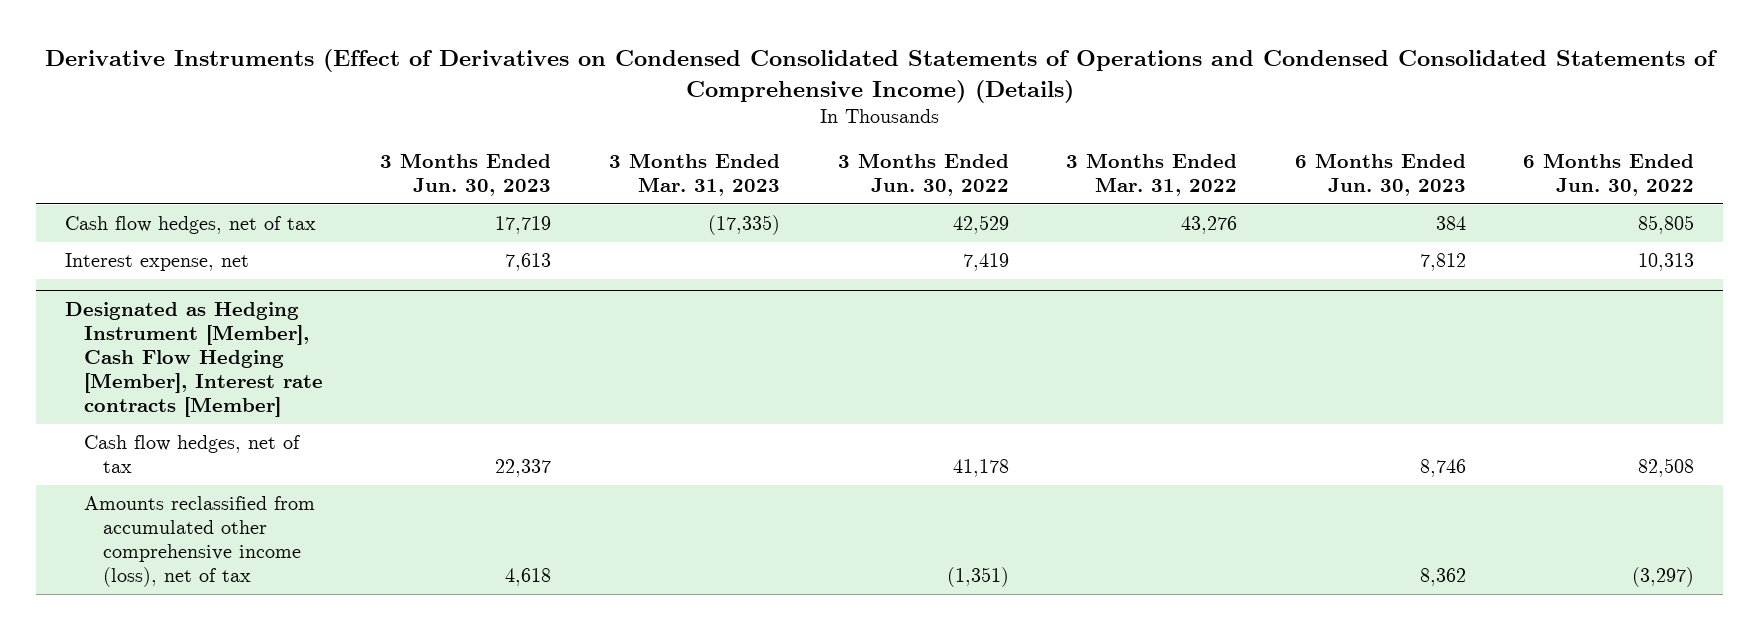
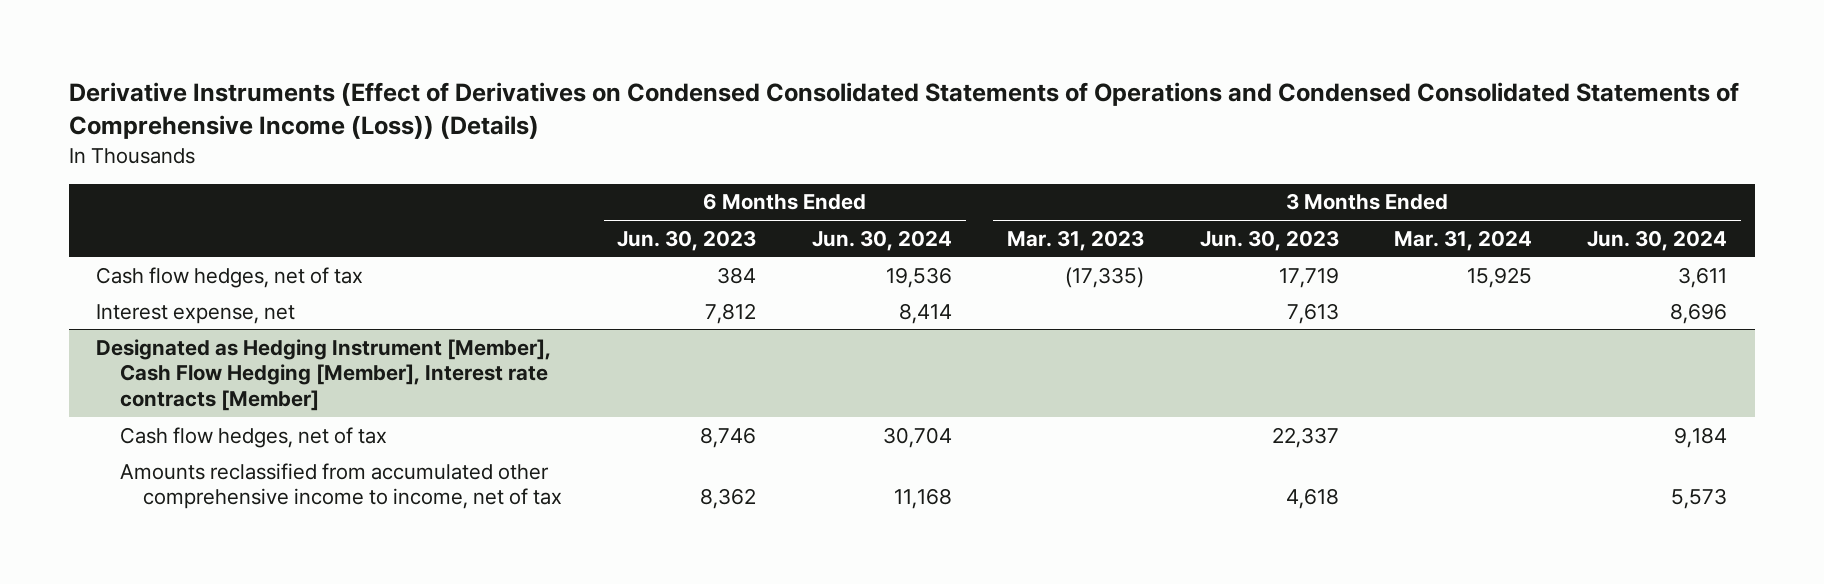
- Derivative Instruments (Effect of Derivatives on Condensed Consolidated Statements of Operations and Condensed Consolidated Statements of Comprehensive Income) (Details)
+ Derivative Instruments (Effect of Derivatives on Condensed Consolidated Statements of Operations and Condensed Consolidated Statements of Comprehensive Income (Loss)) (Details)
- | 3 Months Ended Jun. 30, 2023 | 3 Months Ended Mar. 31, 2023 | 3 Months Ended Jun. 30, 2022 | 3 Months Ended Mar. 31, 2022 | 6 Months Ended Jun. 30, 2023 | 6 Months Ended Jun. 30, 2022
+ | 6 Months Ended Jun. 30, 2023 | 6 Months Ended Jun. 30, 2024 | 3 Months Ended Mar. 31, 2023 | 3 Months Ended Jun. 30, 2023 | 3 Months Ended Mar. 31, 2024 | 3 Months Ended Jun. 30, 2024
@ Designated as Hedging Instrument [Member], Cash Flow Hedging [Member], Interest rate contracts [Member]
- Amounts reclassified from accumulated other comprehensive income (loss), net of tax | 4,618 | | (1,351) | | 8,362 | (3,297)
+ Amounts reclassified from accumulated other comprehensive income to income, net of tax | 8,362 | 11,168 | | 4,618 | | 5,573

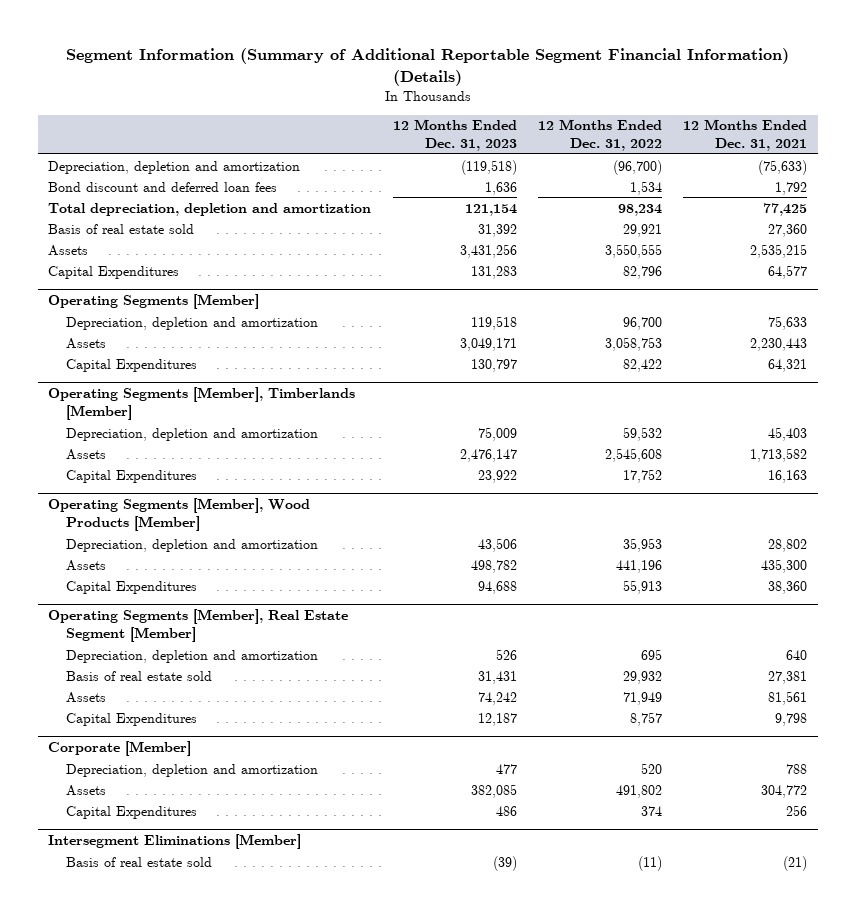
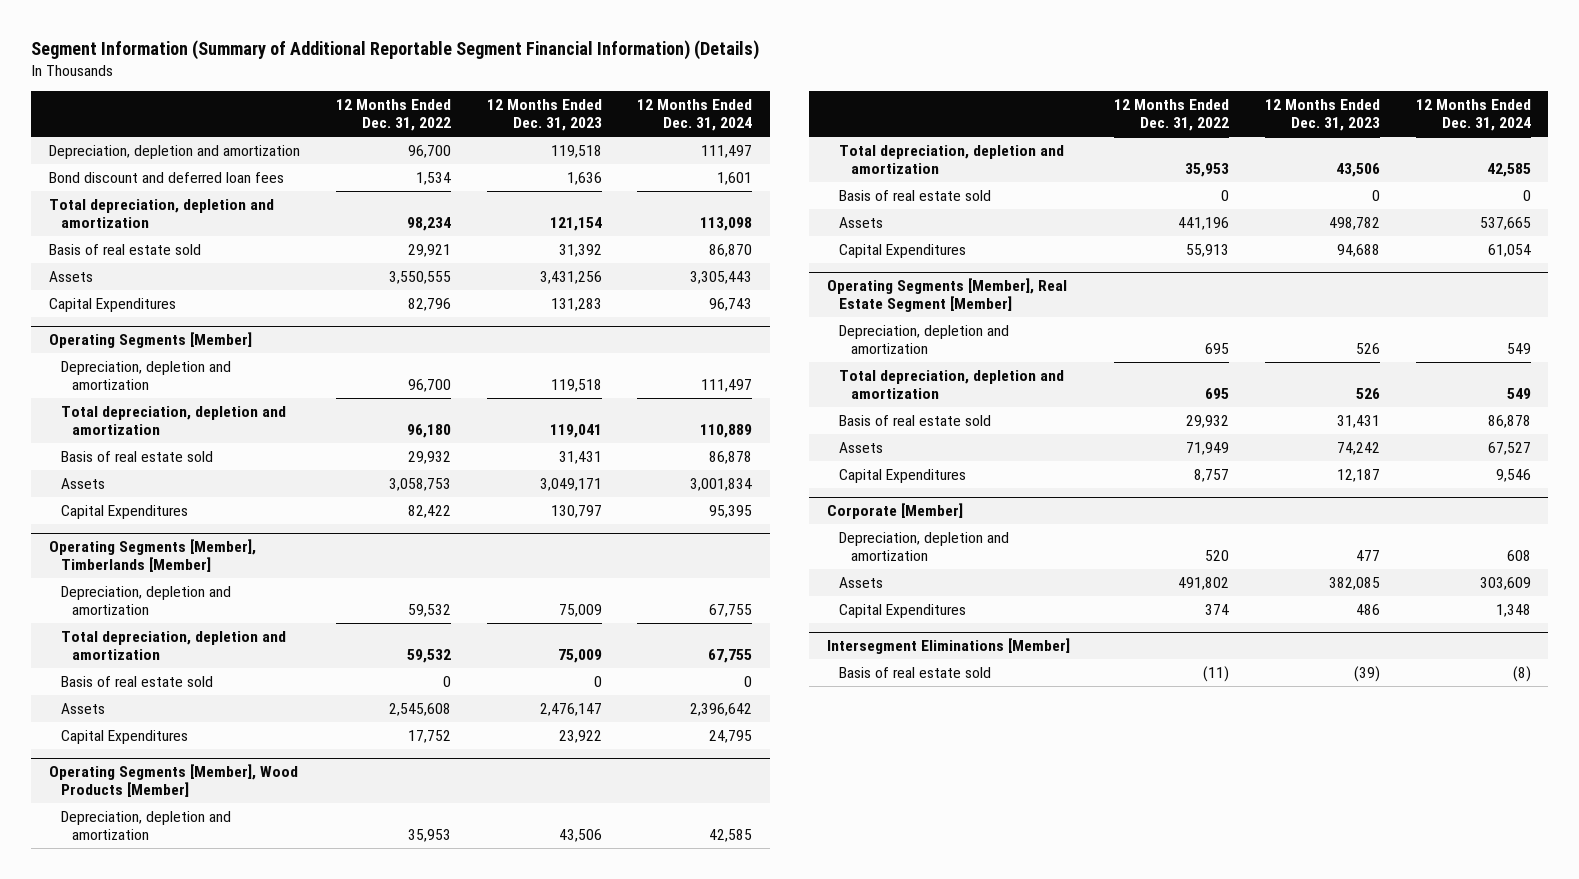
- | 12 Months Ended Dec. 31, 2023 | 12 Months Ended Dec. 31, 2022 | 12 Months Ended Dec. 31, 2021
+ | 12 Months Ended Dec. 31, 2022 | 12 Months Ended Dec. 31, 2023 | 12 Months Ended Dec. 31, 2024
- Depreciation, depletion and amortization | (119,518) | (96,700) | (75,633)
+ Depreciation, depletion and amortization | 96,700 | 119,518 | 111,497
@ Operating Segments [Member]
+ Total depreciation, depletion and amortization | 96,180 | 119,041 | 110,889
+ Basis of real estate sold | 29,932 | 31,431 | 86,878
@ Operating Segments [Member], Timberlands [Member]
+ Total depreciation, depletion and amortization | 59,532 | 75,009 | 67,755
+ Basis of real estate sold | 0 | 0 | 0
@ Operating Segments [Member], Wood Products [Member]
+ Total depreciation, depletion and amortization | 35,953 | 43,506 | 42,585
+ Basis of real estate sold | 0 | 0 | 0
@ Operating Segments [Member], Real Estate Segment [Member]
+ Total depreciation, depletion and amortization | 695 | 526 | 549

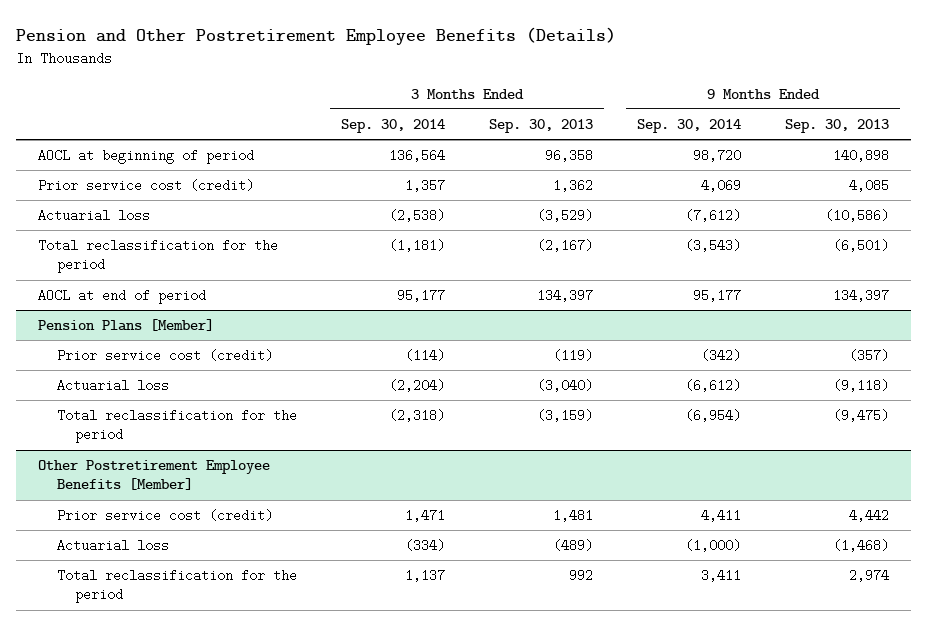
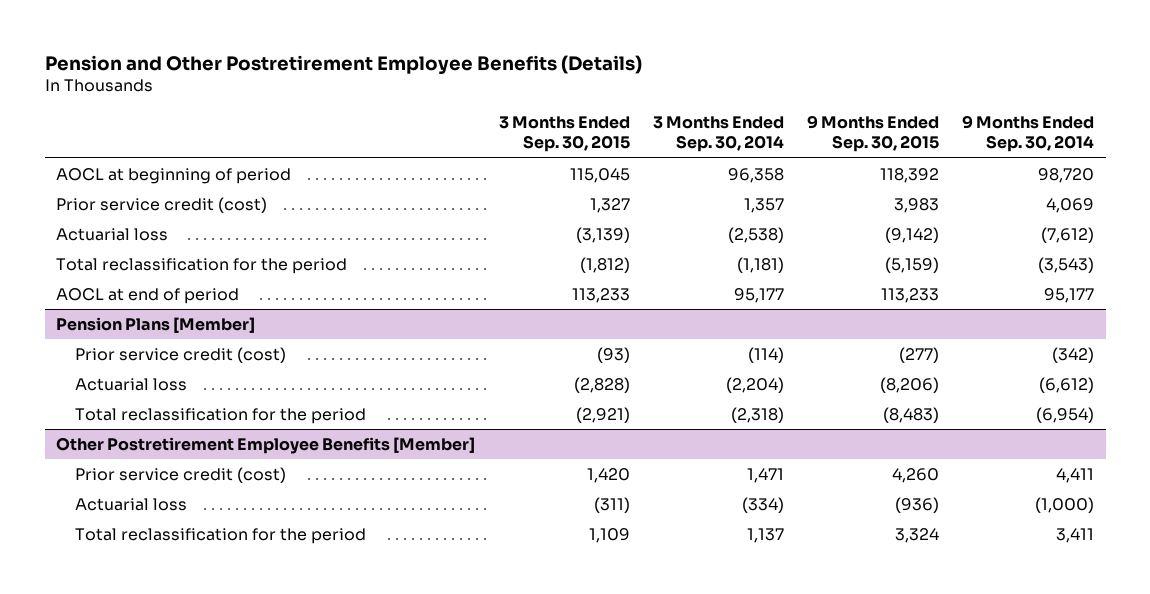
- | 3 Months Ended Sep. 30, 2014 | 3 Months Ended Sep. 30, 2013 | 9 Months Ended Sep. 30, 2014 | 9 Months Ended Sep. 30, 2013
+ | 3 Months Ended Sep. 30, 2015 | 3 Months Ended Sep. 30, 2014 | 9 Months Ended Sep. 30, 2015 | 9 Months Ended Sep. 30, 2014
- AOCL at beginning of period | 136,564 | 96,358 | 98,720 | 140,898
- Prior service cost (credit) | 1,357 | 1,362 | 4,069 | 4,085
+ AOCL at beginning of period | 115,045 | 96,358 | 118,392 | 98,720
+ Prior service credit (cost) | 1,327 | 1,357 | 3,983 | 4,069
@ Pension Plans [Member]
- Prior service cost (credit) | (114) | (119) | (342) | (357)
+ Prior service credit (cost) | (93) | (114) | (277) | (342)
@ Other Postretirement Employee Benefits [Member]
- Prior service cost (credit) | 1,471 | 1,481 | 4,411 | 4,442
+ Prior service credit (cost) | 1,420 | 1,471 | 4,260 | 4,411

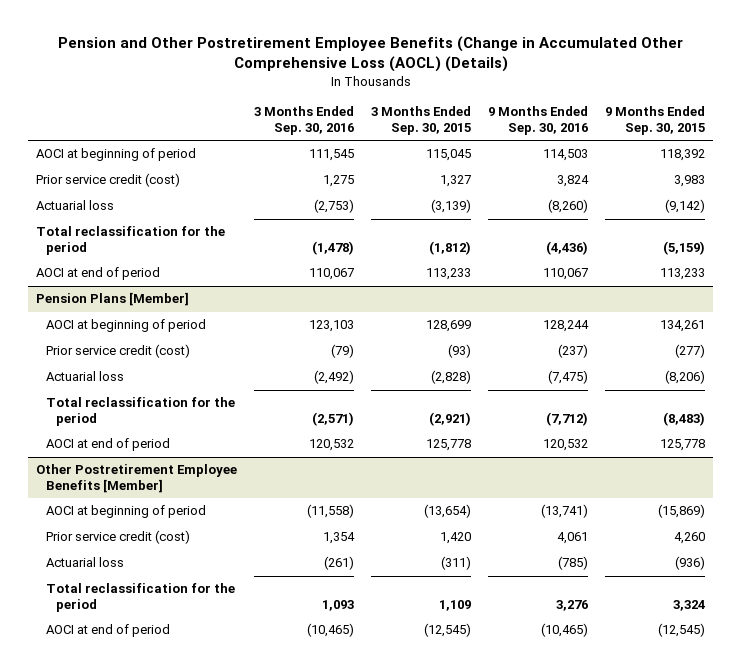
- Pension and Other Postretirement Employee Benefits (Details)
+ Pension and Other Postretirement Employee Benefits (Change in Accumulated Other Comprehensive Loss (AOCL) (Details)
- | 3 Months Ended Sep. 30, 2015 | 3 Months Ended Sep. 30, 2014 | 9 Months Ended Sep. 30, 2015 | 9 Months Ended Sep. 30, 2014
+ | 3 Months Ended Sep. 30, 2016 | 3 Months Ended Sep. 30, 2015 | 9 Months Ended Sep. 30, 2016 | 9 Months Ended Sep. 30, 2015
- AOCL at beginning of period | 115,045 | 96,358 | 118,392 | 98,720
+ AOCI at beginning of period | 111,545 | 115,045 | 114,503 | 118,392
- AOCL at end of period | 113,233 | 95,177 | 113,233 | 95,177
+ AOCI at end of period | 110,067 | 113,233 | 110,067 | 113,233
@ Pension Plans [Member]
+ AOCI at beginning of period | 123,103 | 128,699 | 128,244 | 134,261
+ AOCI at end of period | 120,532 | 125,778 | 120,532 | 125,778
@ Other Postretirement Employee Benefits [Member]
+ AOCI at beginning of period | (11,558) | (13,654) | (13,741) | (15,869)
+ AOCI at end of period | (10,465) | (12,545) | (10,465) | (12,545)

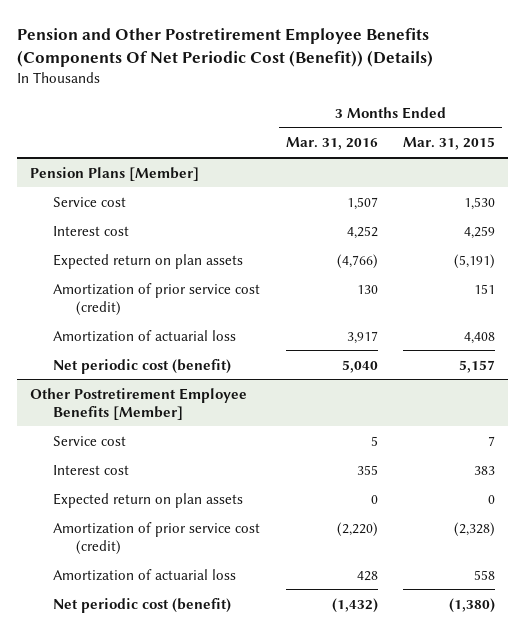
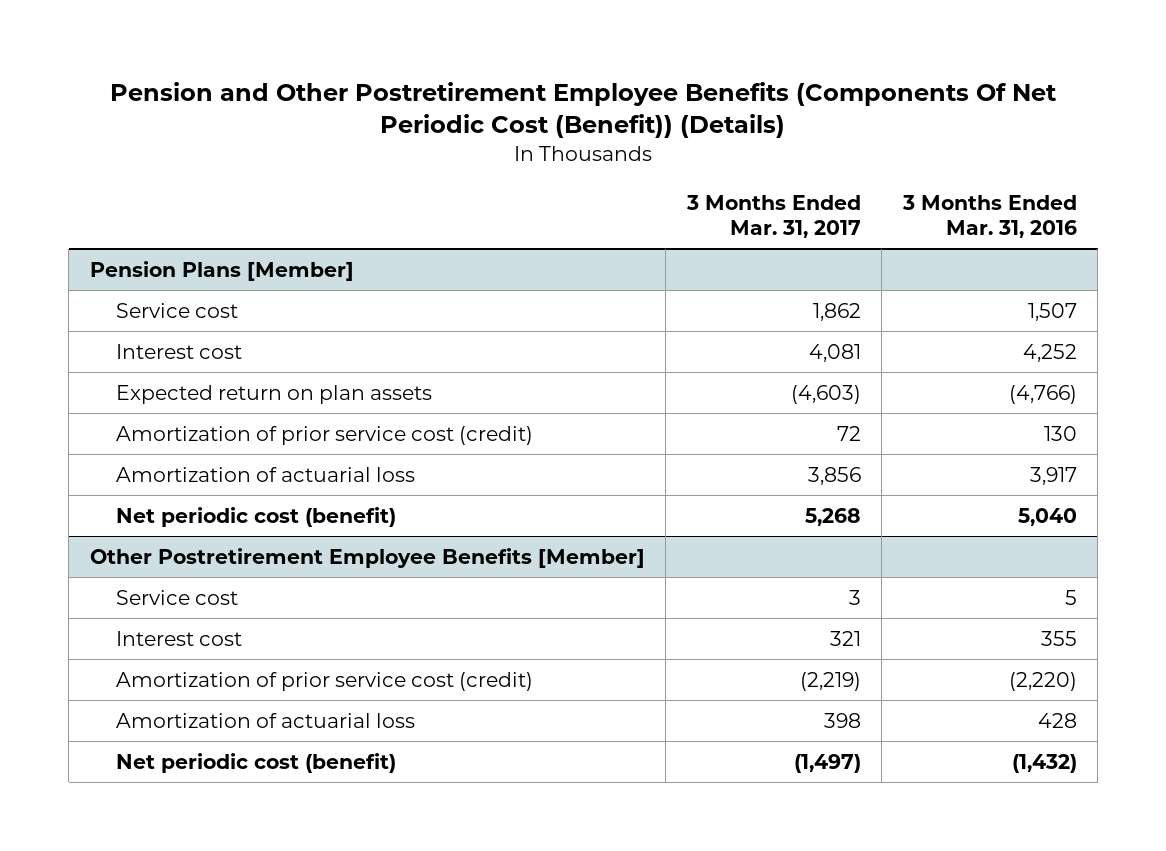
- | 3 Months Ended Mar. 31, 2016 | 3 Months Ended Mar. 31, 2015
+ | 3 Months Ended Mar. 31, 2017 | 3 Months Ended Mar. 31, 2016
@ Other Postretirement Employee Benefits [Member]
- Expected return on plan assets | 0 | 0

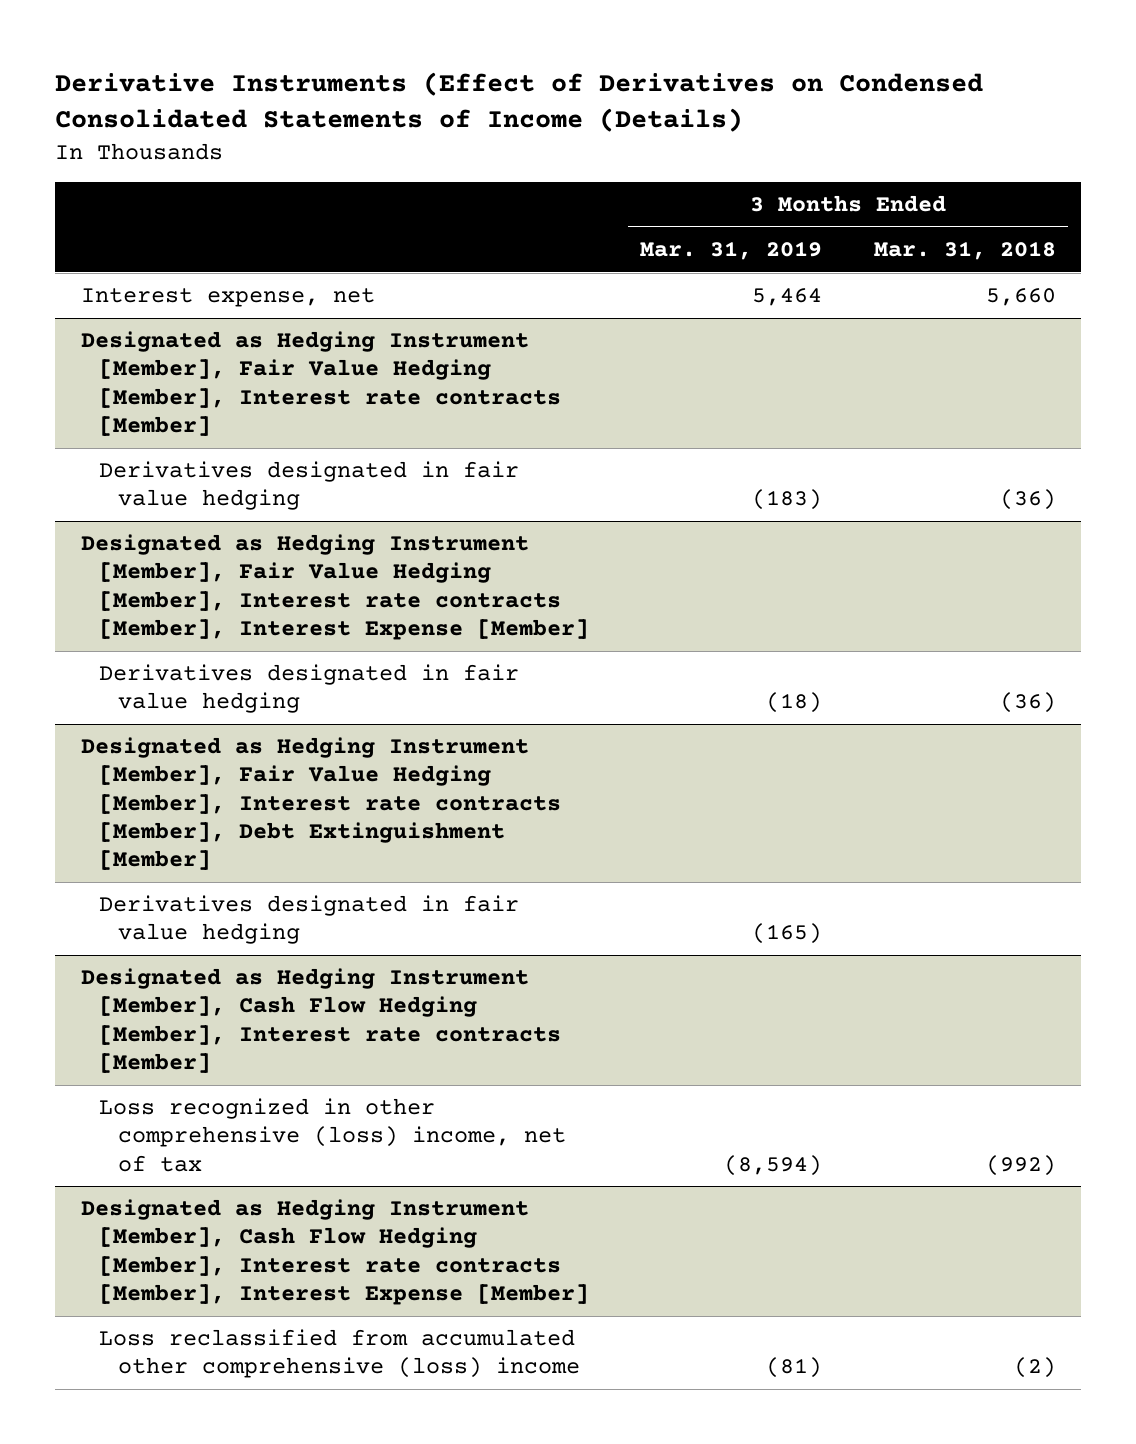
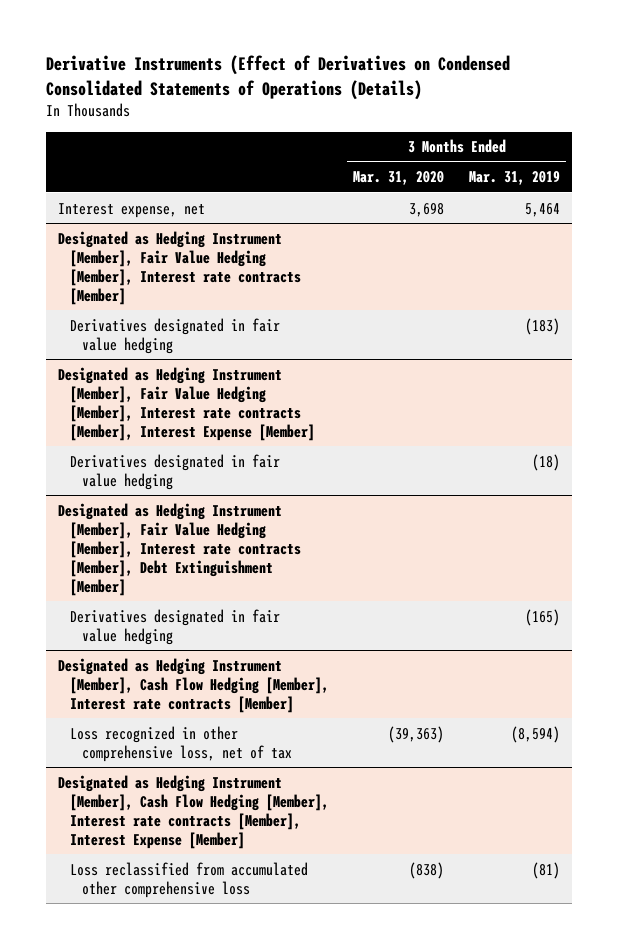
- Derivative Instruments (Effect of Derivatives on Condensed Consolidated Statements of Income (Details)
+ Derivative Instruments (Effect of Derivatives on Condensed Consolidated Statements of Operations (Details)
- | 3 Months Ended Mar. 31, 2019 | 3 Months Ended Mar. 31, 2018
+ | 3 Months Ended Mar. 31, 2020 | 3 Months Ended Mar. 31, 2019
@ Designated as Hedging Instrument [Member], Cash Flow Hedging [Member], Interest rate contracts [Member]
- Loss recognized in other comprehensive (loss) income, net of tax | (8,594) | (992)
+ Loss recognized in other comprehensive loss, net of tax | (39,363) | (8,594)
@ Designated as Hedging Instrument [Member], Cash Flow Hedging [Member], Interest rate contracts [Member], Interest Expense [Member]
- Loss reclassified from accumulated other comprehensive (loss) income | (81) | (2)
+ Loss reclassified from accumulated other comprehensive loss | (838) | (81)

